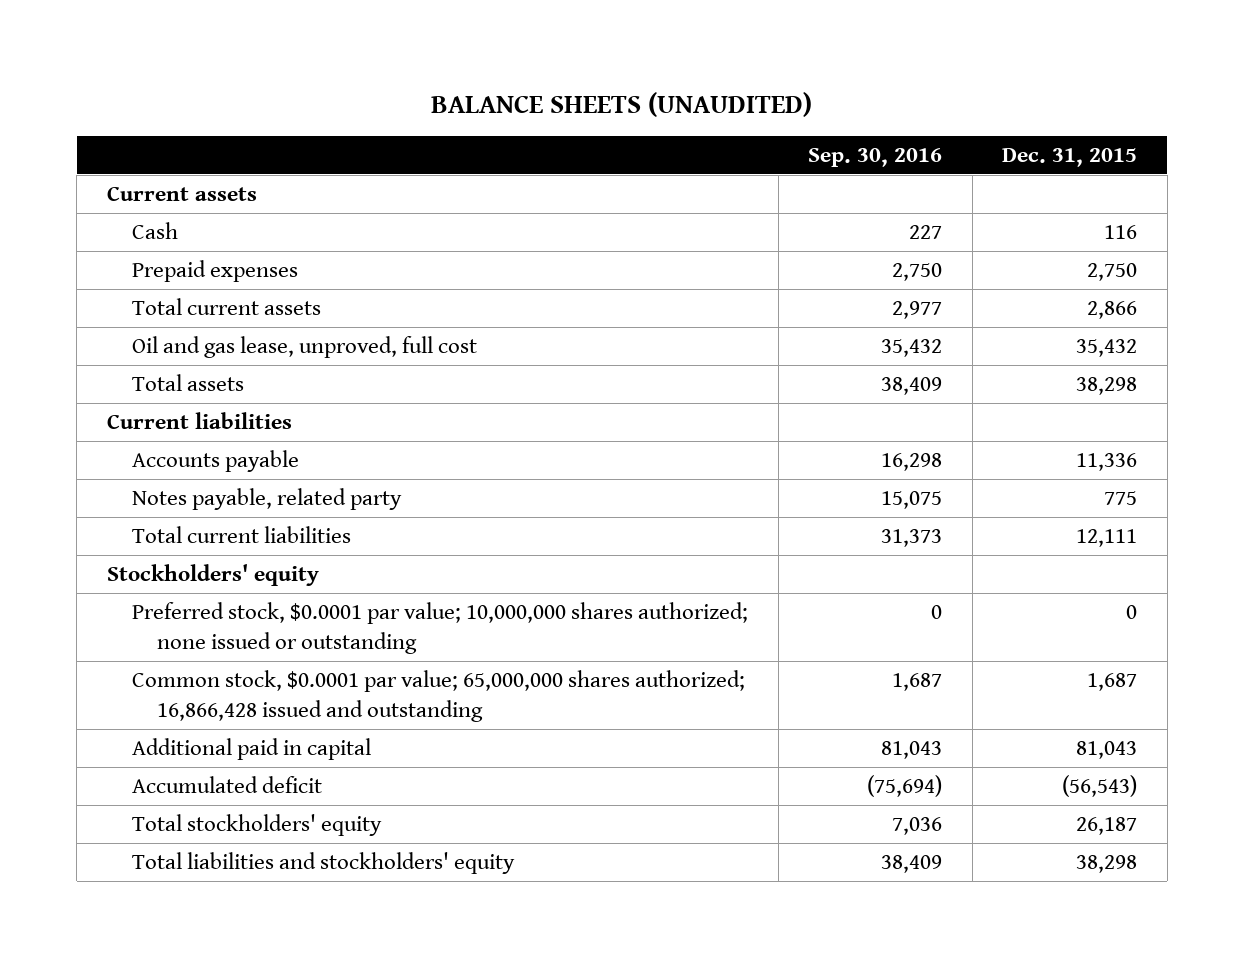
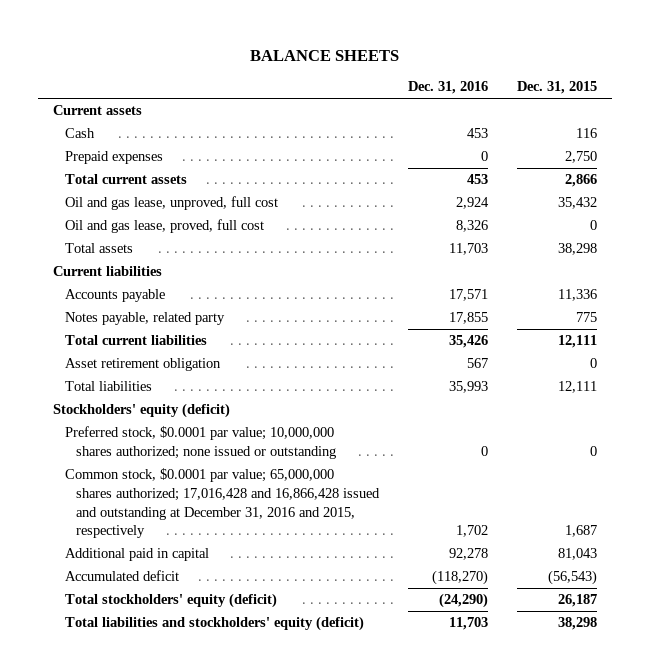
- BALANCE SHEETS (UNAUDITED)
+ BALANCE SHEETS
- | Sep. 30, 2016 | Dec. 31, 2015
+ | Dec. 31, 2016 | Dec. 31, 2015
+ Oil and gas lease, proved, full cost | 8,326 | 0
- Stockholders' equity
+ Asset retirement obligation | 567 | 0
+ Total liabilities | 35,993 | 12,111
+ Stockholders' equity (deficit)
- Common stock, $0.0001 par value; 65,000,000 shares authorized; 16,866,428 issued and outstanding | 1,687 | 1,687
+ Common stock, $0.0001 par value; 65,000,000 shares authorized; 17,016,428 and 16,866,428 issued and outstanding at December 31, 2016 and 2015, respectively | 1,702 | 1,687
- Total stockholders' equity | 7,036 | 26,187
- Total liabilities and stockholders' equity | 38,409 | 38,298
+ Total stockholders' equity (deficit) | (24,290) | 26,187
+ Total liabilities and stockholders' equity (deficit) | 11,703 | 38,298

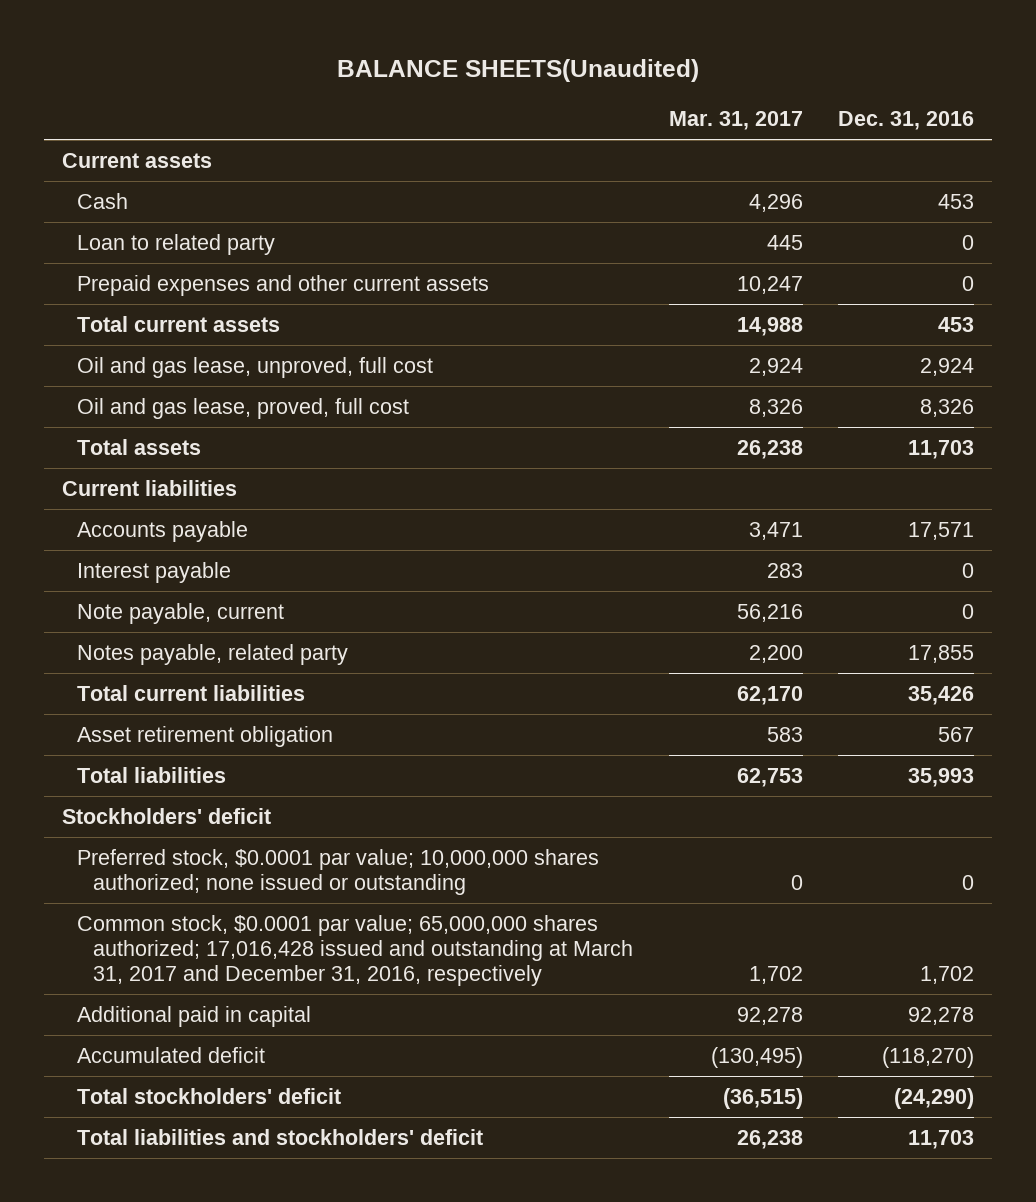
- BALANCE SHEETS
+ BALANCE SHEETS(Unaudited)
- | Dec. 31, 2016 | Dec. 31, 2015
+ | Mar. 31, 2017 | Dec. 31, 2016
- Prepaid expenses | 0 | 2,750
+ Loan to related party | 445 | 0
+ Prepaid expenses and other current assets | 10,247 | 0
+ Interest payable | 283 | 0
+ Note payable, current | 56,216 | 0
- Stockholders' equity (deficit)
+ Stockholders' deficit
- Common stock, $0.0001 par value; 65,000,000 shares authorized; 17,016,428 and 16,866,428 issued and outstanding at December 31, 2016 and 2015, respectively | 1,702 | 1,687
+ Common stock, $0.0001 par value; 65,000,000 shares authorized; 17,016,428 issued and outstanding at March 31, 2017 and December 31, 2016, respectively | 1,702 | 1,702
- Total stockholders' equity (deficit) | (24,290) | 26,187
- Total liabilities and stockholders' equity (deficit) | 11,703 | 38,298
+ Total stockholders' deficit | (36,515) | (24,290)
+ Total liabilities and stockholders' deficit | 26,238 | 11,703

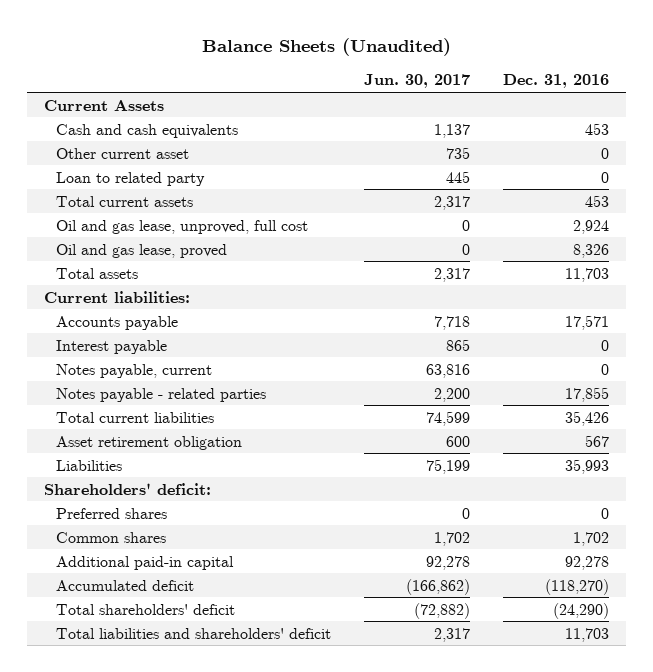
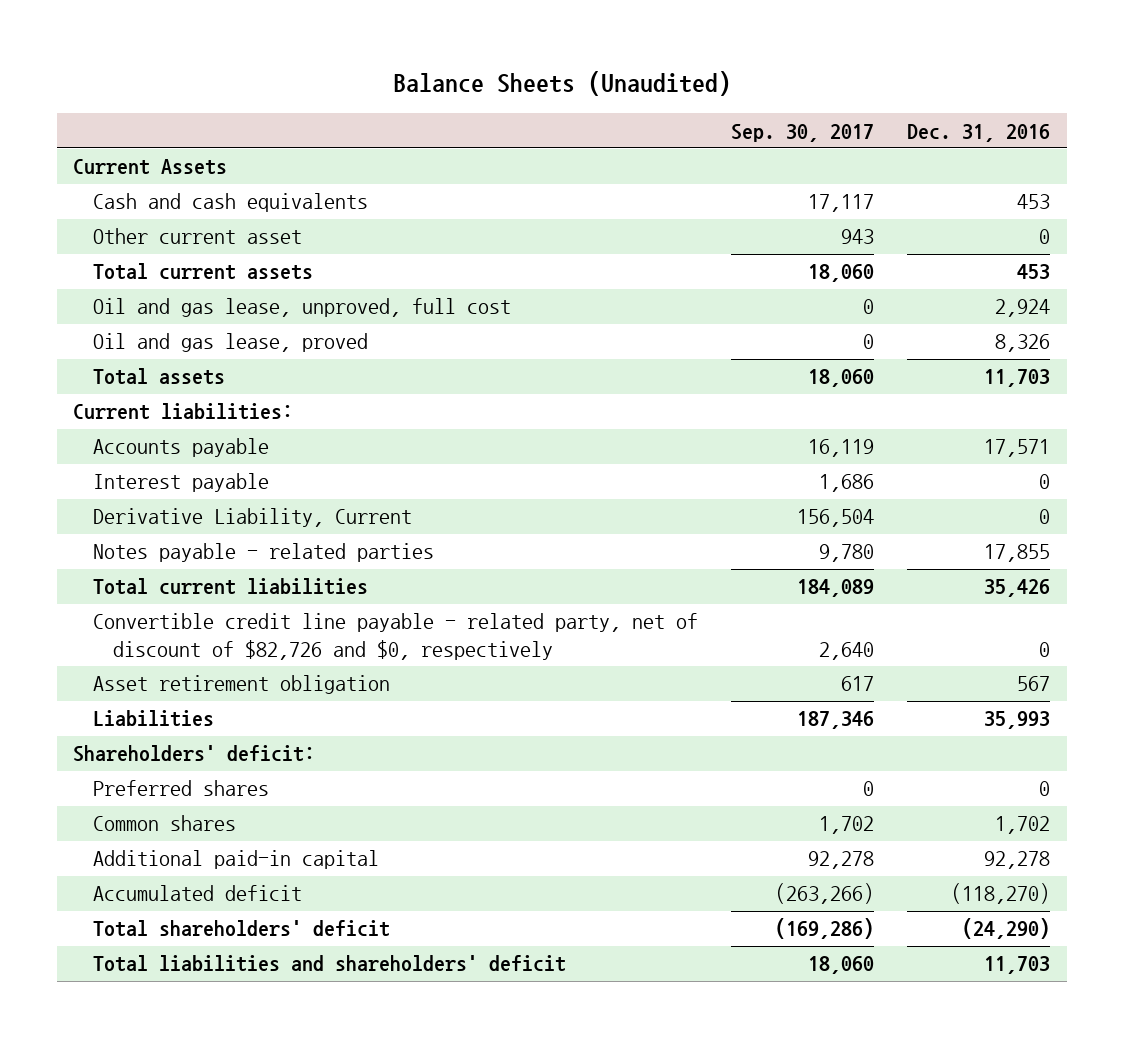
- | Jun. 30, 2017 | Dec. 31, 2016
+ | Sep. 30, 2017 | Dec. 31, 2016
- Loan to related party | 445 | 0
- Notes payable, current | 63,816 | 0
+ Derivative Liability, Current | 156,504 | 0
+ Convertible credit line payable - related party, net of discount of $82,726 and $0, respectively | 2,640 | 0

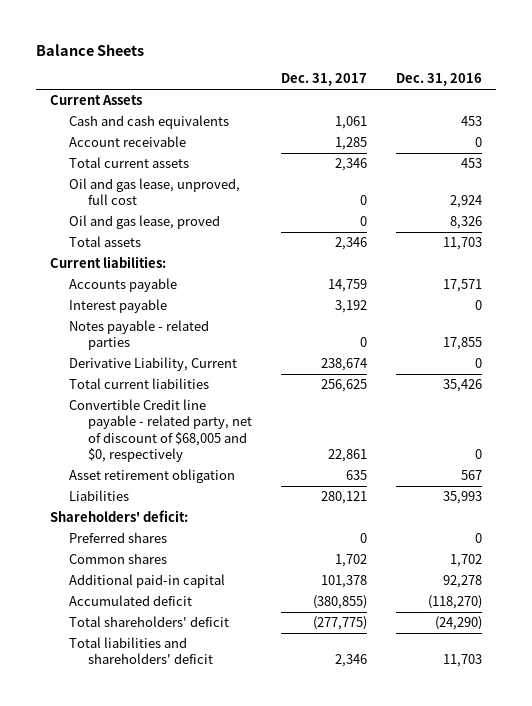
- Balance Sheets (Unaudited)
+ Balance Sheets
- | Sep. 30, 2017 | Dec. 31, 2016
+ | Dec. 31, 2017 | Dec. 31, 2016
- Other current asset | 943 | 0
+ Account receivable | 1,285 | 0
moved down: Derivative Liability, Current | 238,674 | 0
- Convertible credit line payable - related party, net of discount of $82,726 and $0, respectively | 2,640 | 0
+ Convertible Credit line payable - related party, net of discount of $68,005 and $0, respectively | 22,861 | 0

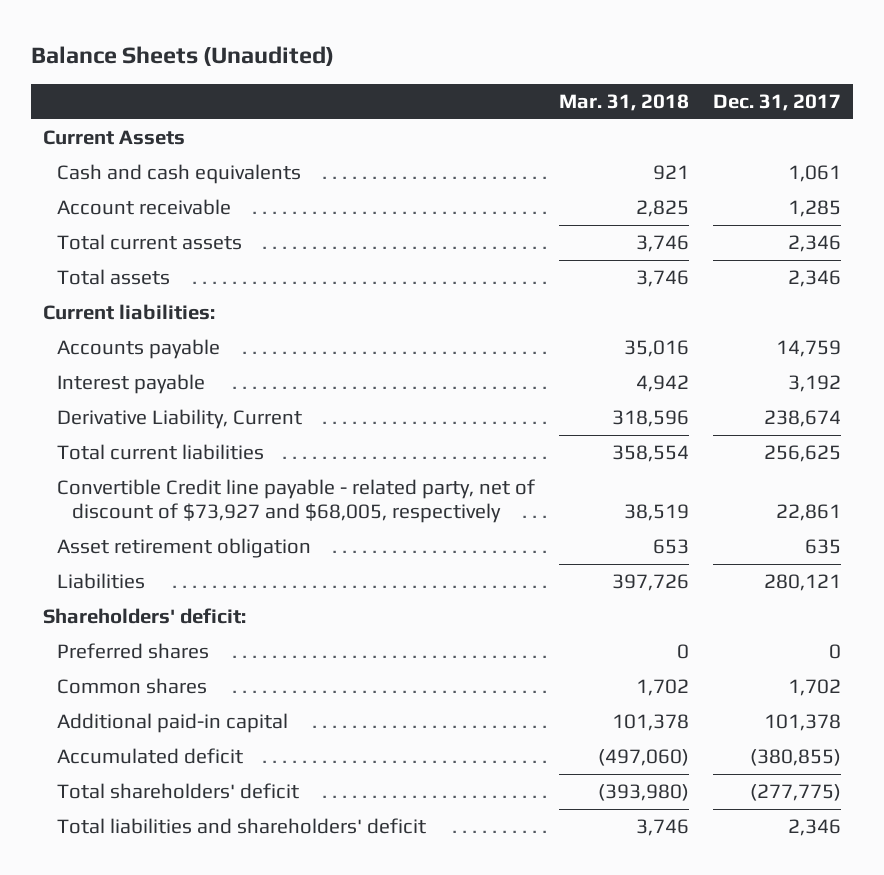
- Balance Sheets
+ Balance Sheets (Unaudited)
- | Dec. 31, 2017 | Dec. 31, 2016
+ | Mar. 31, 2018 | Dec. 31, 2017
- Oil and gas lease, unproved, full cost | 0 | 2,924
- Oil and gas lease, proved | 0 | 8,326
- Notes payable - related parties | 0 | 17,855
- Convertible Credit line payable - related party, net of discount of $68,005 and $0, respectively | 22,861 | 0
+ Convertible Credit line payable - related party, net of discount of $73,927 and $68,005, respectively | 38,519 | 22,861

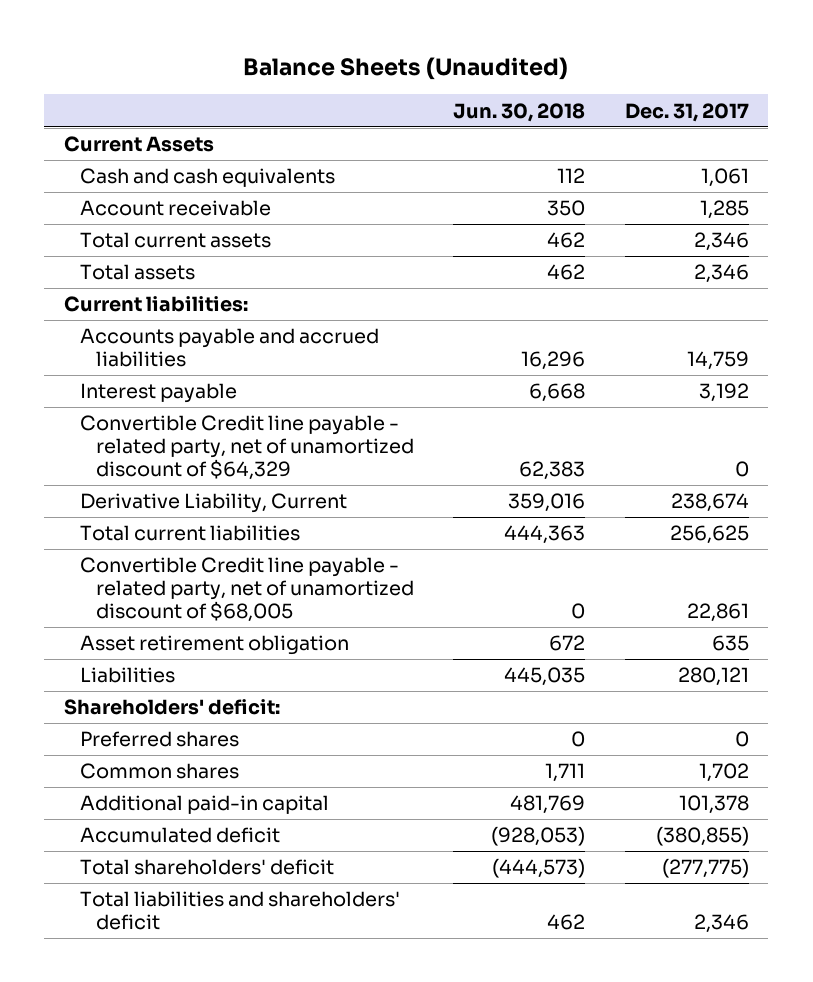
- | Mar. 31, 2018 | Dec. 31, 2017
+ | Jun. 30, 2018 | Dec. 31, 2017
- Accounts payable | 35,016 | 14,759
+ Accounts payable and accrued liabilities | 16,296 | 14,759
+ Convertible Credit line payable - related party, net of unamortized discount of $64,329 | 62,383 | 0
- Convertible Credit line payable - related party, net of discount of $73,927 and $68,005, respectively | 38,519 | 22,861
+ Convertible Credit line payable - related party, net of unamortized discount of $68,005 | 0 | 22,861

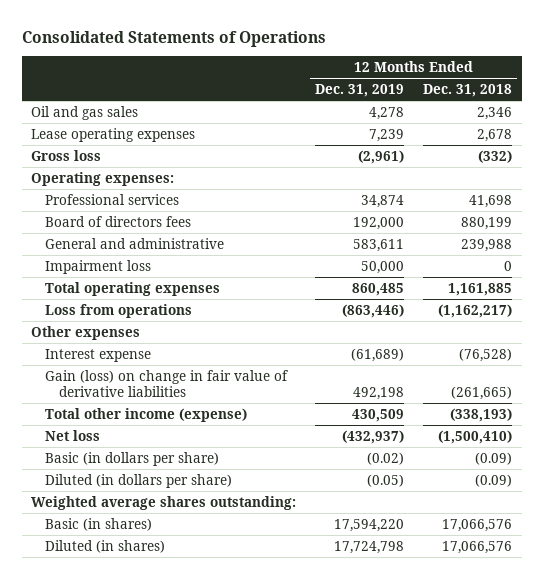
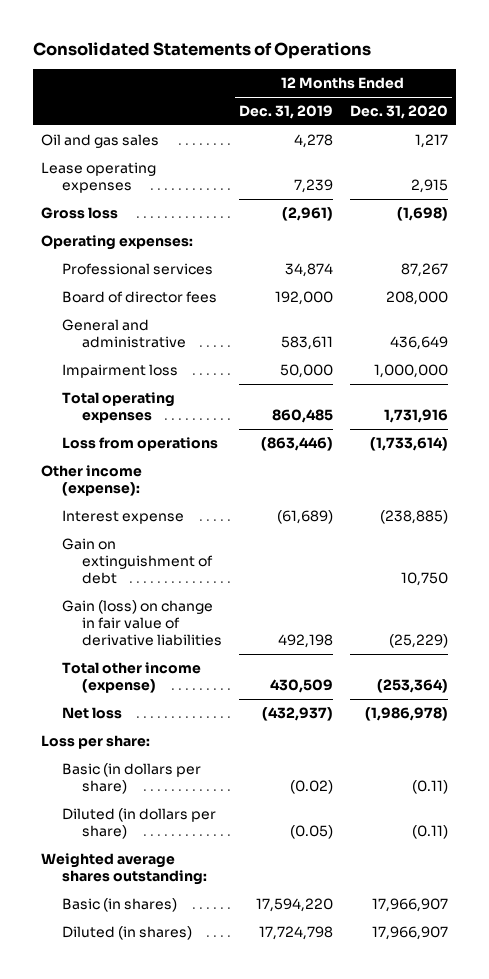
- | 12 Months Ended Dec. 31, 2019 | 12 Months Ended Dec. 31, 2018
+ | 12 Months Ended Dec. 31, 2019 | 12 Months Ended Dec. 31, 2020
- Board of directors fees | 192,000 | 880,199
+ Board of director fees | 192,000 | 208,000
- Other expenses
+ Other income (expense):
+ Gain on extinguishment of debt | | 10,750
+ Loss per share:

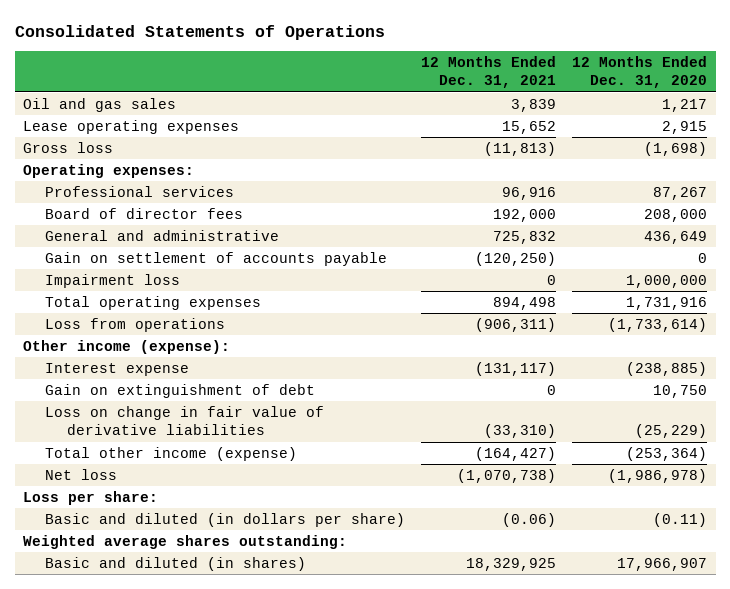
- | 12 Months Ended Dec. 31, 2019 | 12 Months Ended Dec. 31, 2020
+ | 12 Months Ended Dec. 31, 2021 | 12 Months Ended Dec. 31, 2020
+ Gain on settlement of accounts payable | (120,250) | 0
- Gain (loss) on change in fair value of derivative liabilities | 492,198 | (25,229)
+ Loss on change in fair value of derivative liabilities | (33,310) | (25,229)
- Basic (in dollars per share) | (0.02) | (0.11)
- Diluted (in dollars per share) | (0.05) | (0.11)
+ Basic and diluted (in dollars per share) | (0.06) | (0.11)
- Basic (in shares) | 17,594,220 | 17,966,907
- Diluted (in shares) | 17,724,798 | 17,966,907
+ Basic and diluted (in shares) | 18,329,925 | 17,966,907

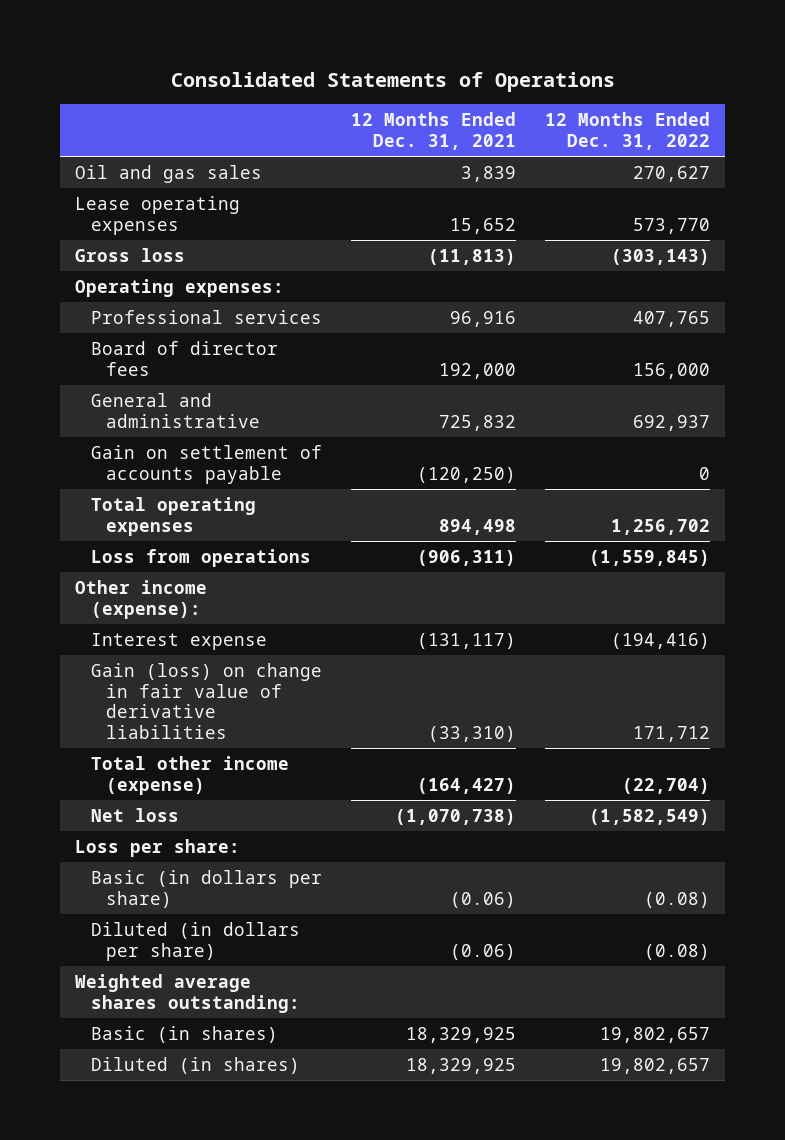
- | 12 Months Ended Dec. 31, 2021 | 12 Months Ended Dec. 31, 2020
+ | 12 Months Ended Dec. 31, 2021 | 12 Months Ended Dec. 31, 2022
- Impairment loss | 0 | 1,000,000
- Gain on extinguishment of debt | 0 | 10,750
- Loss on change in fair value of derivative liabilities | (33,310) | (25,229)
+ Gain (loss) on change in fair value of derivative liabilities | (33,310) | 171,712
- Basic and diluted (in dollars per share) | (0.06) | (0.11)
+ Basic (in dollars per share) | (0.06) | (0.08)
+ Diluted (in dollars per share) | (0.06) | (0.08)
- Basic and diluted (in shares) | 18,329,925 | 17,966,907
+ Basic (in shares) | 18,329,925 | 19,802,657
+ Diluted (in shares) | 18,329,925 | 19,802,657

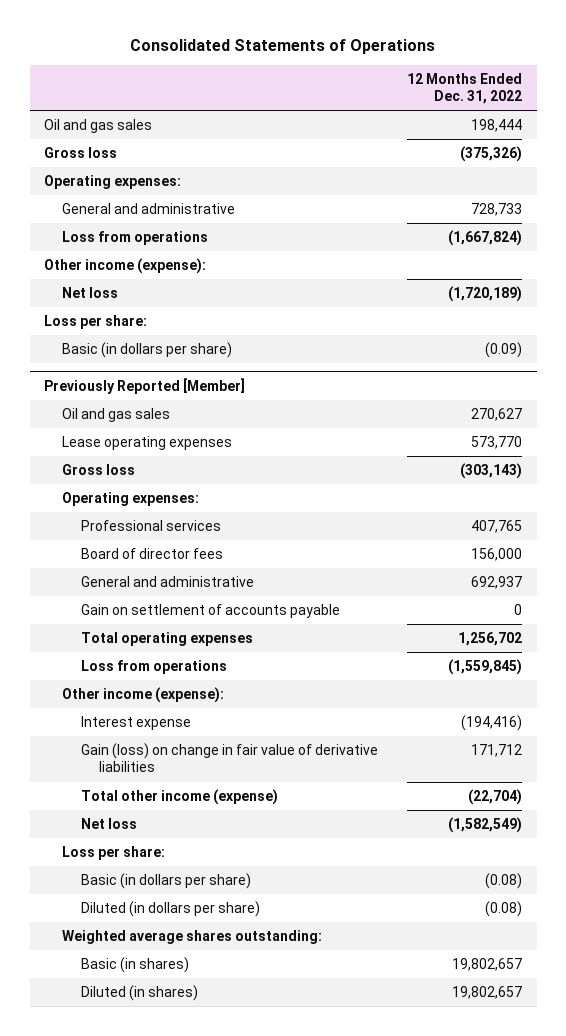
- | 12 Months Ended Dec. 31, 2021 | 12 Months Ended Dec. 31, 2022
+ | 12 Months Ended Dec. 31, 2022
+ Oil and gas sales | 198,444
+ Gross loss | (375,326)
+ Operating expenses:
+ General and administrative | 728,733
+ Loss from operations | (1,667,824)
+ Other income (expense):
+ Net loss | (1,720,189)
+ Loss per share:
+ Basic (in dollars per share) | (0.09)
+ Previously Reported [Member]

